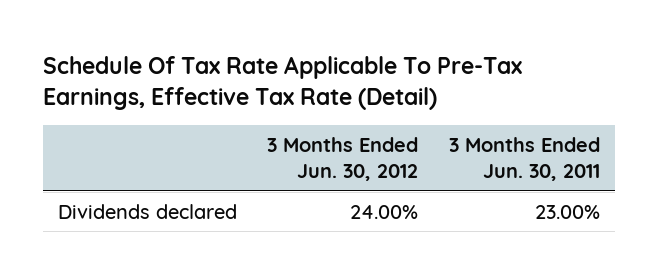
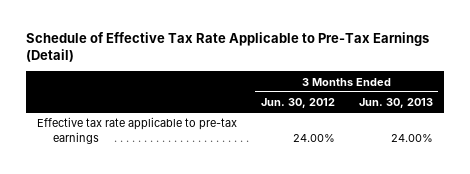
- Schedule Of Tax Rate Applicable To Pre-Tax Earnings, Effective Tax Rate (Detail)
+ Schedule of Effective Tax Rate Applicable to Pre-Tax Earnings (Detail)
- | 3 Months Ended Jun. 30, 2012 | 3 Months Ended Jun. 30, 2011
+ | 3 Months Ended Jun. 30, 2012 | 3 Months Ended Jun. 30, 2013
- Dividends declared | 24.00% | 23.00%
+ Effective tax rate applicable to pre-tax earnings | 24.00% | 24.00%

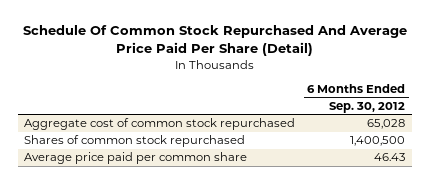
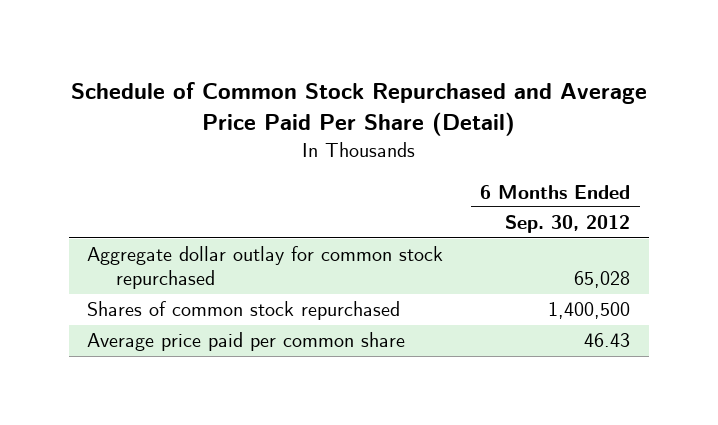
- Schedule Of Common Stock Repurchased And Average Price Paid Per Share (Detail)
+ Schedule of Common Stock Repurchased and Average Price Paid Per Share (Detail)
- Aggregate cost of common stock repurchased | 65,028
+ Aggregate dollar outlay for common stock repurchased | 65,028

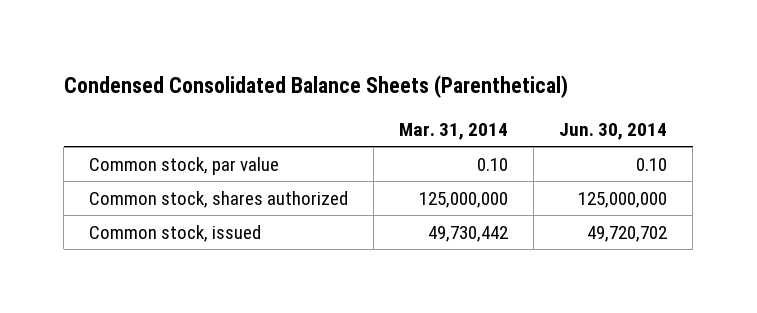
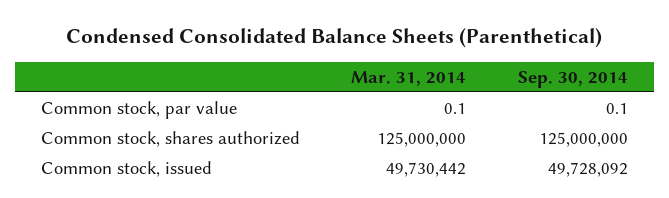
- | Mar. 31, 2014 | Jun. 30, 2014
+ | Mar. 31, 2014 | Sep. 30, 2014
- Common stock, par value | 0.10 | 0.10
+ Common stock, par value | 0.1 | 0.1

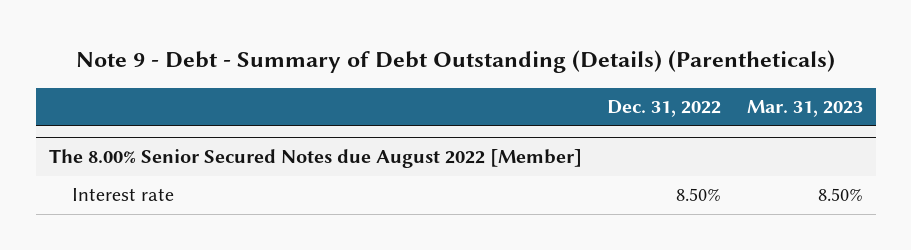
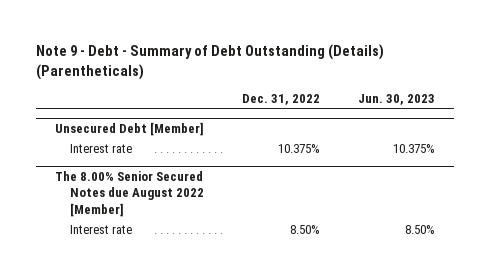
- | Dec. 31, 2022 | Mar. 31, 2023
+ | Dec. 31, 2022 | Jun. 30, 2023
+ Unsecured Debt [Member]
+ Interest rate | 10.375% | 10.375%

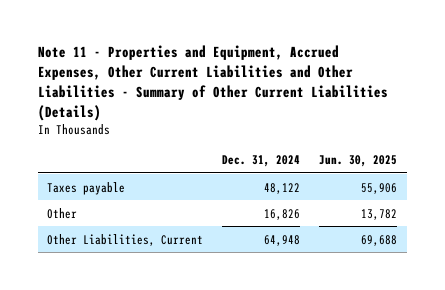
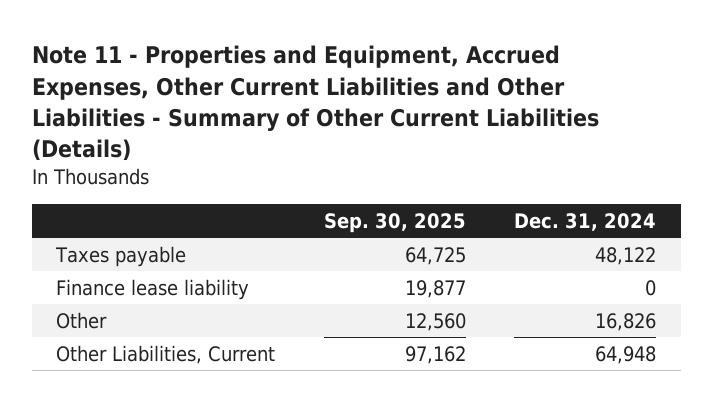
- | Dec. 31, 2024 | Jun. 30, 2025
+ | Sep. 30, 2025 | Dec. 31, 2024
+ Finance lease liability | 19,877 | 0

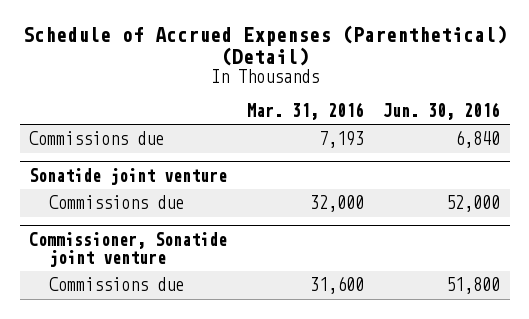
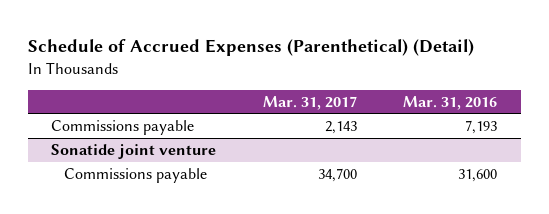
- | Mar. 31, 2016 | Jun. 30, 2016
+ | Mar. 31, 2017 | Mar. 31, 2016
- Commissions due | 7,193 | 6,840
+ Commissions payable | 2,143 | 7,193
@ Sonatide joint venture
- Commissions due | 32,000 | 52,000
- Commissioner, Sonatide joint venture
- Commissions due | 31,600 | 51,800
@ Sonatide joint venture
+ Commissions payable | 34,700 | 31,600

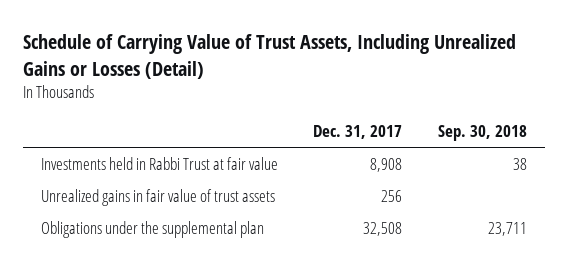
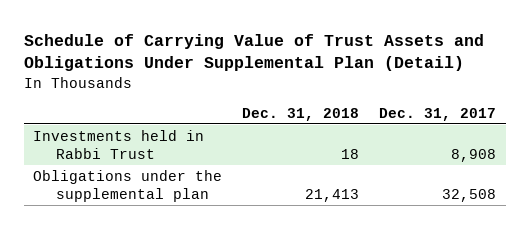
- Schedule of Carrying Value of Trust Assets, Including Unrealized Gains or Losses (Detail)
+ Schedule of Carrying Value of Trust Assets and Obligations Under Supplemental Plan (Detail)
- | Dec. 31, 2017 | Sep. 30, 2018
+ | Dec. 31, 2018 | Dec. 31, 2017
- Investments held in Rabbi Trust at fair value | 8,908 | 38
- Unrealized gains in fair value of trust assets | 256 |
+ Investments held in Rabbi Trust | 18 | 8,908

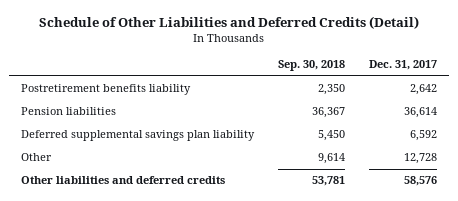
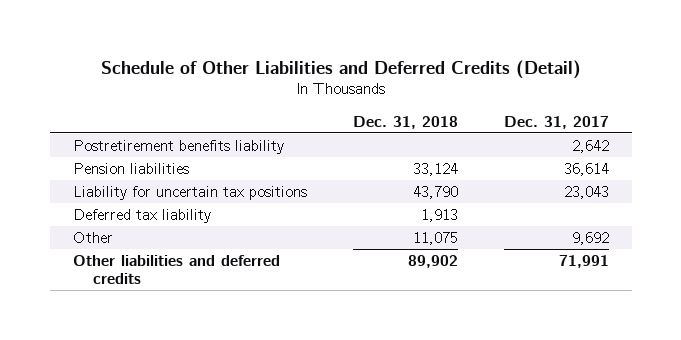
- | Sep. 30, 2018 | Dec. 31, 2017
+ | Dec. 31, 2018 | Dec. 31, 2017
- Deferred supplemental savings plan liability | 5,450 | 6,592
- Other | 9,614 | 12,728
- Other liabilities and deferred credits | 53,781 | 58,576
+ Liability for uncertain tax positions | 43,790 | 23,043
+ Deferred tax liability | 1,913 |
+ Other | 11,075 | 9,692
+ Other liabilities and deferred credits | 89,902 | 71,991

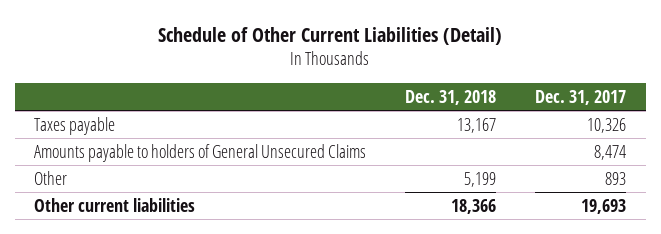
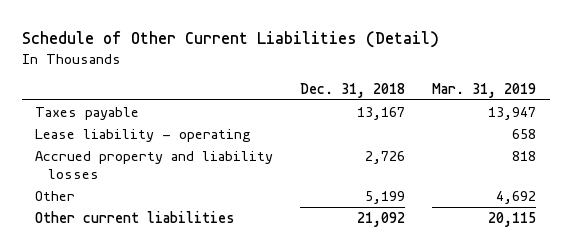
- | Dec. 31, 2018 | Dec. 31, 2017
+ | Dec. 31, 2018 | Mar. 31, 2019
- Amounts payable to holders of General Unsecured Claims | | 8,474
+ Lease liability - operating | | 658
+ Accrued property and liability losses | 2,726 | 818
- Other current liabilities | 18,366 | 19,693
+ Other current liabilities | 21,092 | 20,115

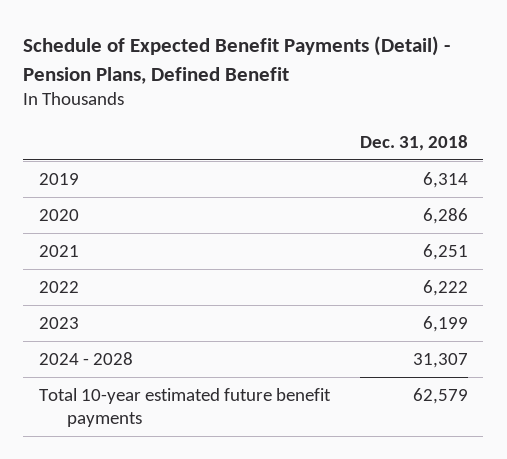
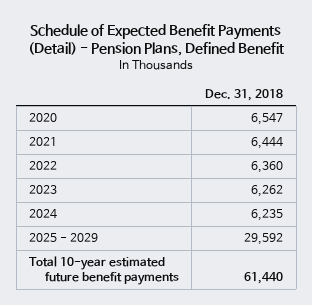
- 2019 | 6,314
- 2020 | 6,286
- 2021 | 6,251
- 2022 | 6,222
- 2023 | 6,199
- 2024 - 2028 | 31,307
- Total 10-year estimated future benefit payments | 62,579
+ 2020 | 6,547
+ 2021 | 6,444
+ 2022 | 6,360
+ 2023 | 6,262
+ 2024 | 6,235
+ 2025 - 2029 | 29,592
+ Total 10-year estimated future benefit payments | 61,440

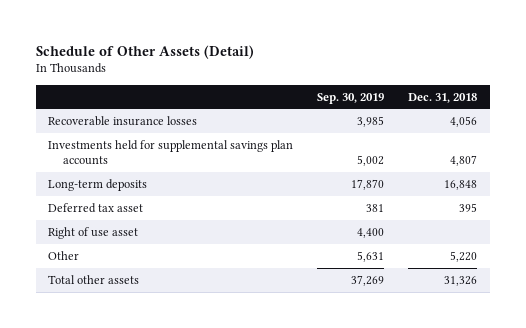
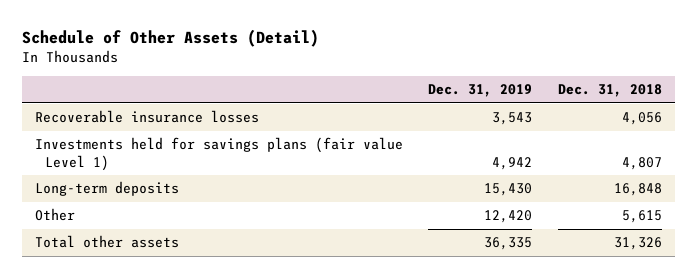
- | Sep. 30, 2019 | Dec. 31, 2018
+ | Dec. 31, 2019 | Dec. 31, 2018
- Investments held for supplemental savings plan accounts | 5,002 | 4,807
+ Investments held for savings plans (fair value Level 1) | 4,942 | 4,807
- Deferred tax asset | 381 | 395
- Right of use asset | 4,400 |
- Other | 5,631 | 5,220
+ Other | 12,420 | 5,615

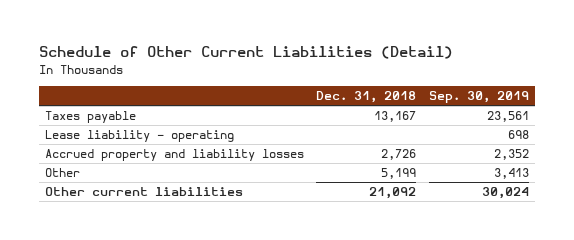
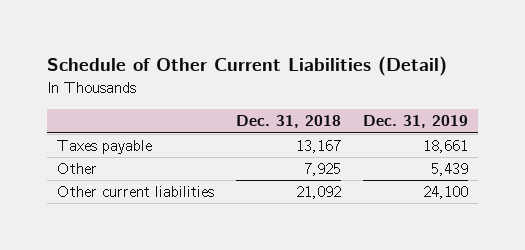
- | Dec. 31, 2018 | Sep. 30, 2019
+ | Dec. 31, 2018 | Dec. 31, 2019
- Lease liability - operating | | 698
- Accrued property and liability losses | 2,726 | 2,352
- Other | 5,199 | 3,413
+ Other | 7,925 | 5,439

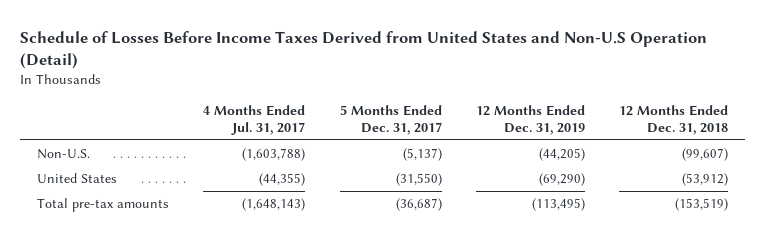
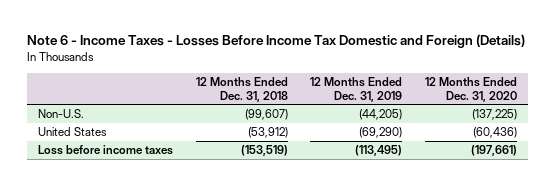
- Schedule of Losses Before Income Taxes Derived from United States and Non-U.S Operation (Detail)
+ Note 6 - Income Taxes - Losses Before Income Tax Domestic and Foreign (Details)
- | 4 Months Ended Jul. 31, 2017 | 5 Months Ended Dec. 31, 2017 | 12 Months Ended Dec. 31, 2019 | 12 Months Ended Dec. 31, 2018
+ | 12 Months Ended Dec. 31, 2018 | 12 Months Ended Dec. 31, 2019 | 12 Months Ended Dec. 31, 2020
- Total pre-tax amounts | (1,648,143) | (36,687) | (113,495) | (153,519)
+ Loss before income taxes | (153,519) | (113,495) | (197,661)

